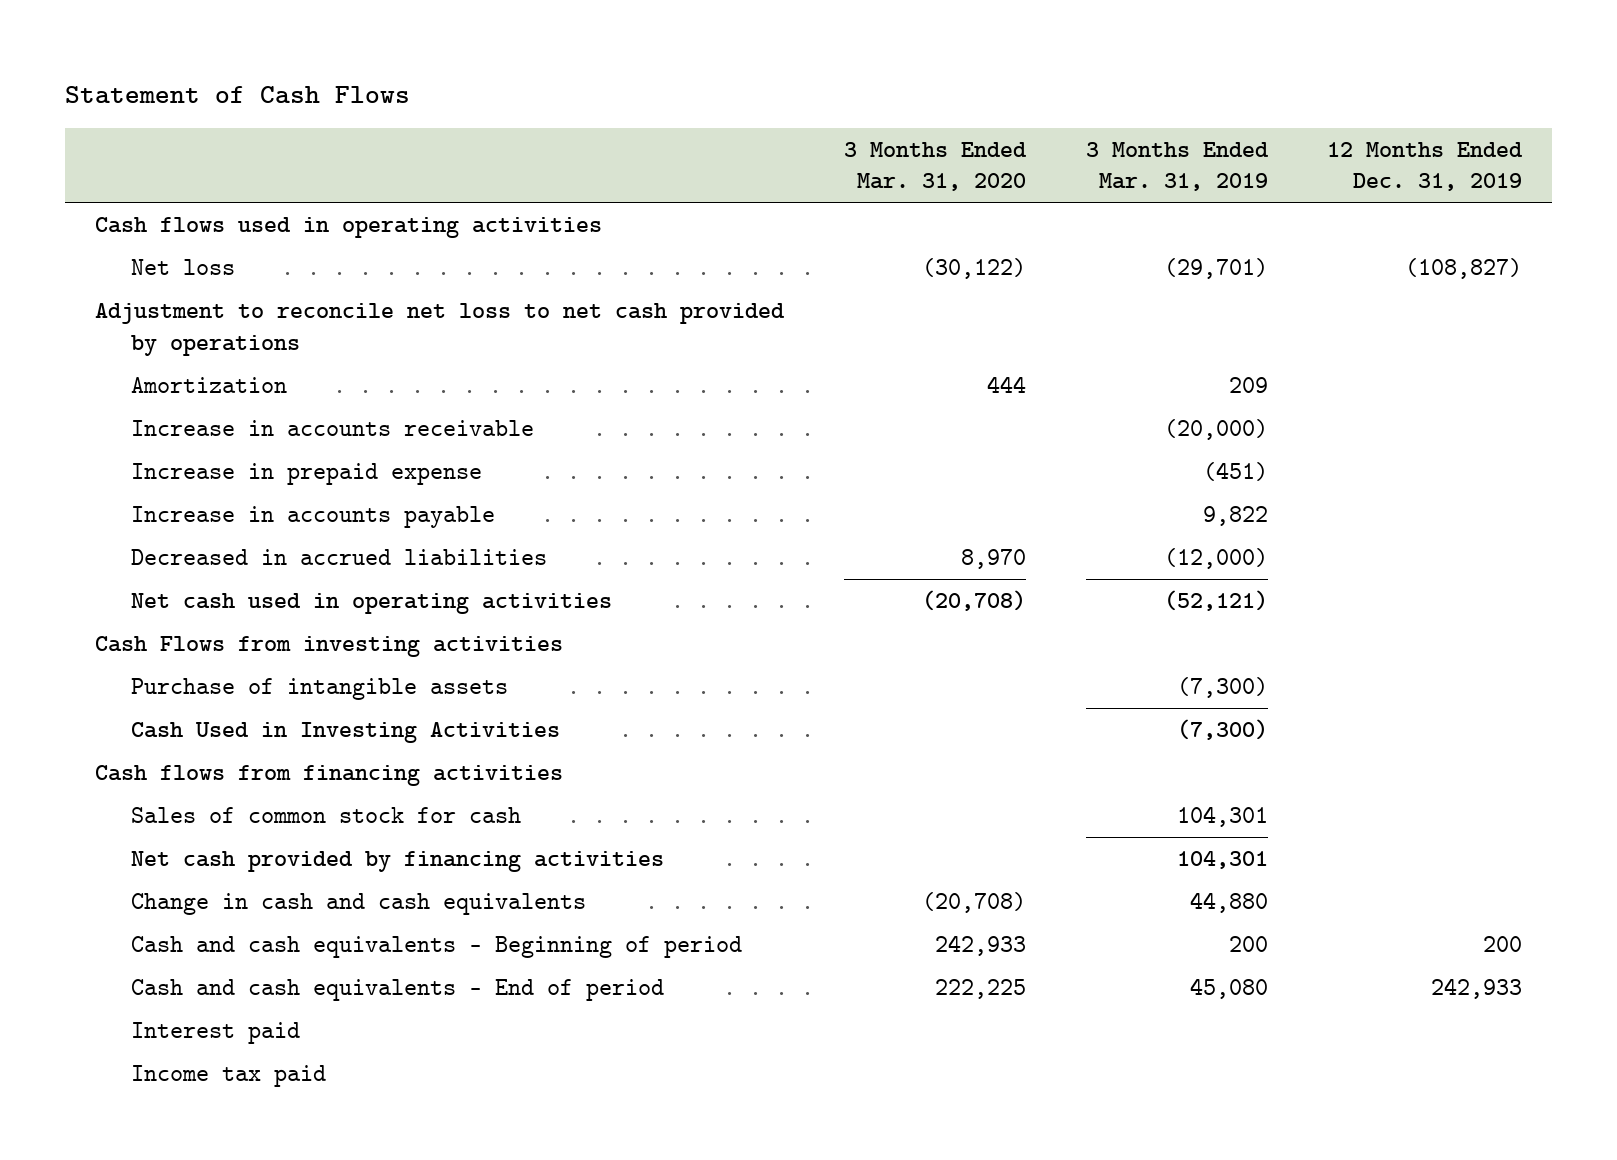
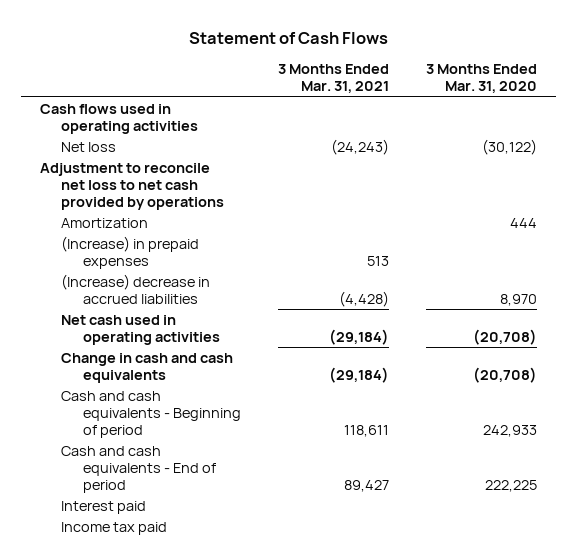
- | 3 Months Ended Mar. 31, 2020 | 3 Months Ended Mar. 31, 2019 | 12 Months Ended Dec. 31, 2019
+ | 3 Months Ended Mar. 31, 2021 | 3 Months Ended Mar. 31, 2020
- Increase in accounts receivable | | (20,000) |
- Increase in prepaid expense | | (451) |
- Increase in accounts payable | | 9,822 |
- Decreased in accrued liabilities | 8,970 | (12,000) |
+ (Increase) in prepaid expenses | 513 |
+ (Increase) decrease in accrued liabilities | (4,428) | 8,970
- Cash Flows from investing activities
- Purchase of intangible assets | | (7,300) |
- Cash Used in Investing Activities | | (7,300) |
- Cash flows from financing activities
- Sales of common stock for cash | | 104,301 |
- Net cash provided by financing activities | | 104,301 |

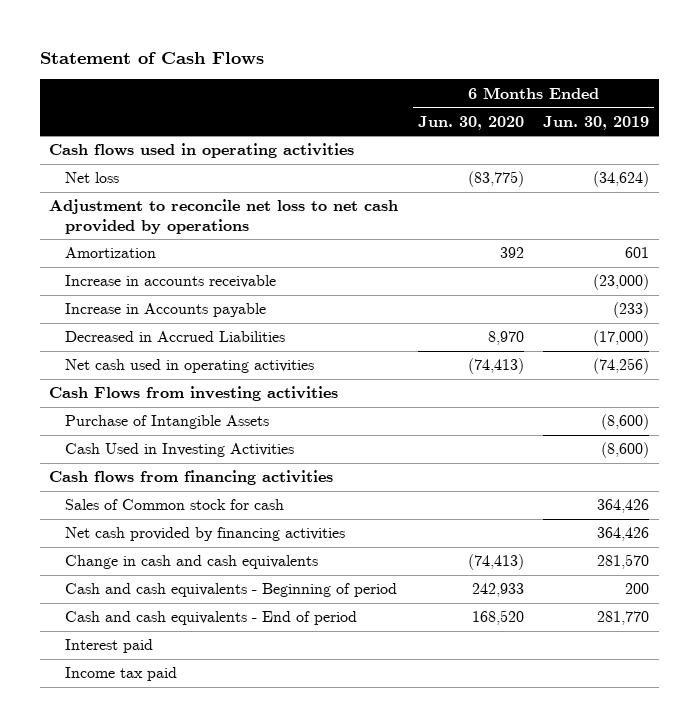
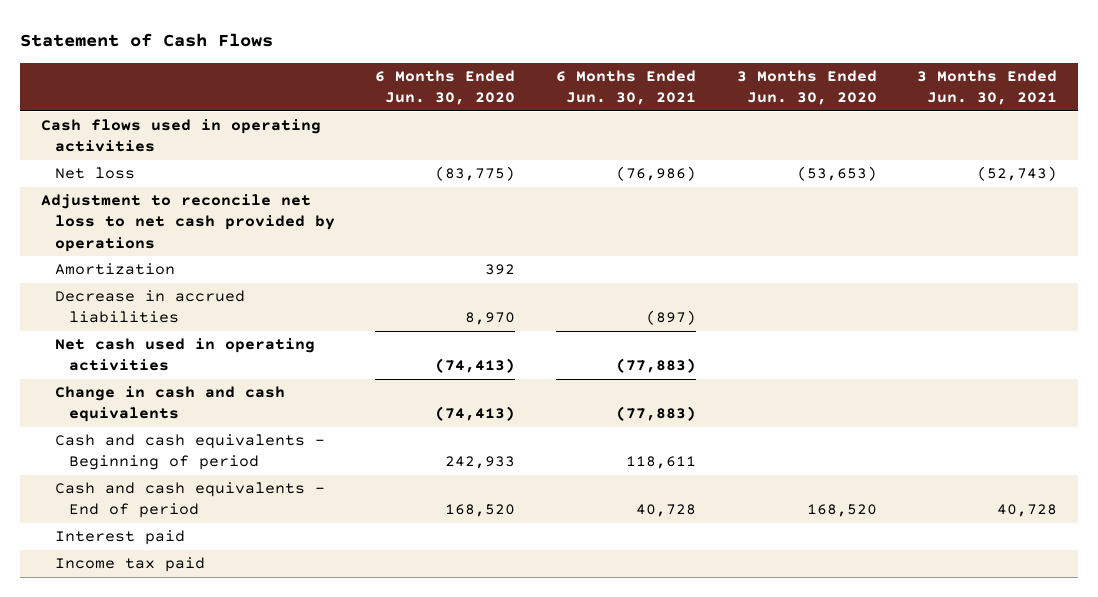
- | 6 Months Ended Jun. 30, 2020 | 6 Months Ended Jun. 30, 2019
+ | 6 Months Ended Jun. 30, 2020 | 6 Months Ended Jun. 30, 2021 | 3 Months Ended Jun. 30, 2020 | 3 Months Ended Jun. 30, 2021
- Increase in accounts receivable | | (23,000)
- Increase in Accounts payable | | (233)
- Decreased in Accrued Liabilities | 8,970 | (17,000)
+ Decrease in accrued liabilities | 8,970 | (897) | |
- Cash Flows from investing activities
- Purchase of Intangible Assets | | (8,600)
- Cash Used in Investing Activities | | (8,600)
- Cash flows from financing activities
- Sales of Common stock for cash | | 364,426
- Net cash provided by financing activities | | 364,426

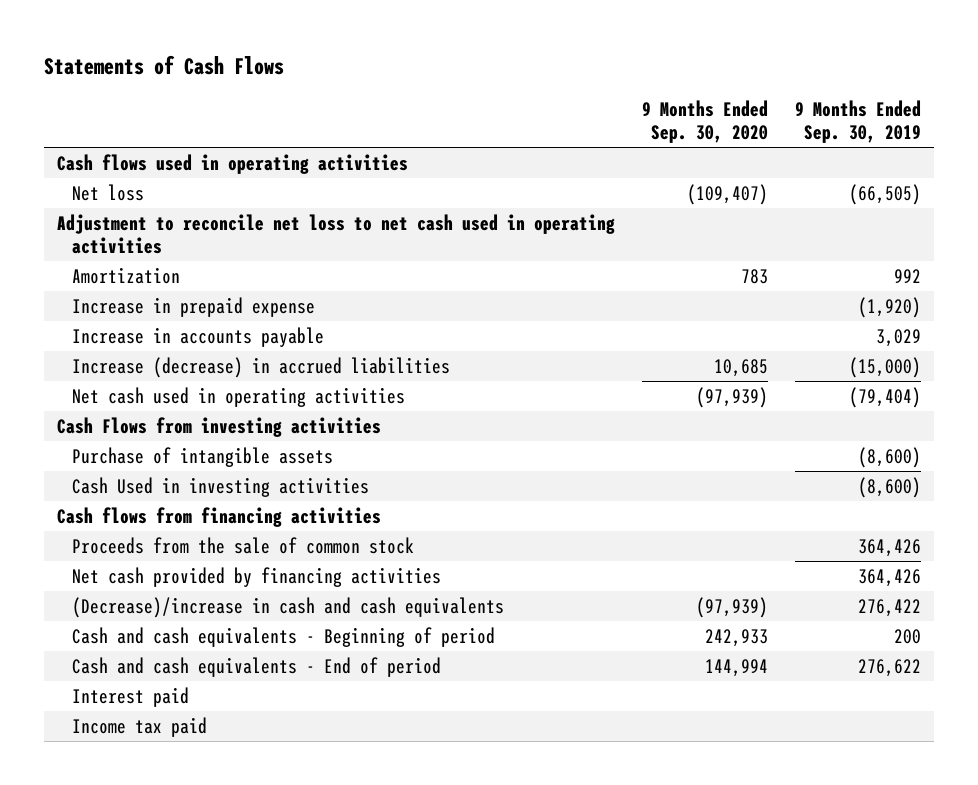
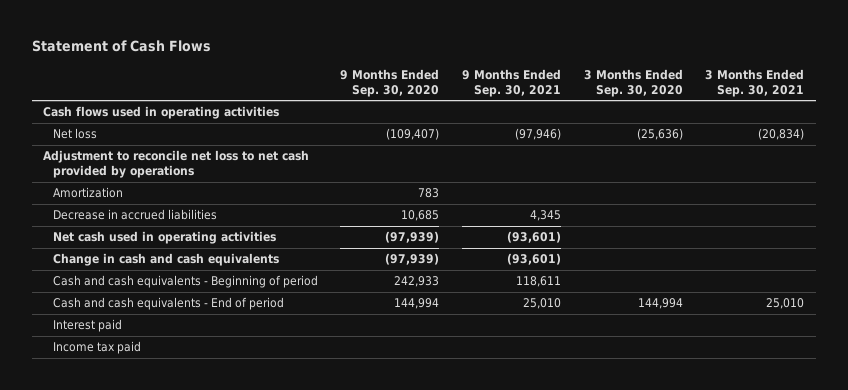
- Statements of Cash Flows
+ Statement of Cash Flows
- | 9 Months Ended Sep. 30, 2020 | 9 Months Ended Sep. 30, 2019
+ | 9 Months Ended Sep. 30, 2020 | 9 Months Ended Sep. 30, 2021 | 3 Months Ended Sep. 30, 2020 | 3 Months Ended Sep. 30, 2021
- Adjustment to reconcile net loss to net cash used in operating activities
+ Adjustment to reconcile net loss to net cash provided by operations
- Increase in prepaid expense | | (1,920)
- Increase in accounts payable | | 3,029
- Increase (decrease) in accrued liabilities | 10,685 | (15,000)
+ Decrease in accrued liabilities | 10,685 | 4,345 | |
- Cash Flows from investing activities
- Purchase of intangible assets | | (8,600)
- Cash Used in investing activities | | (8,600)
- Cash flows from financing activities
- Proceeds from the sale of common stock | | 364,426
- Net cash provided by financing activities | | 364,426
- (Decrease)/increase in cash and cash equivalents | (97,939) | 276,422
+ Change in cash and cash equivalents | (97,939) | (93,601) | |

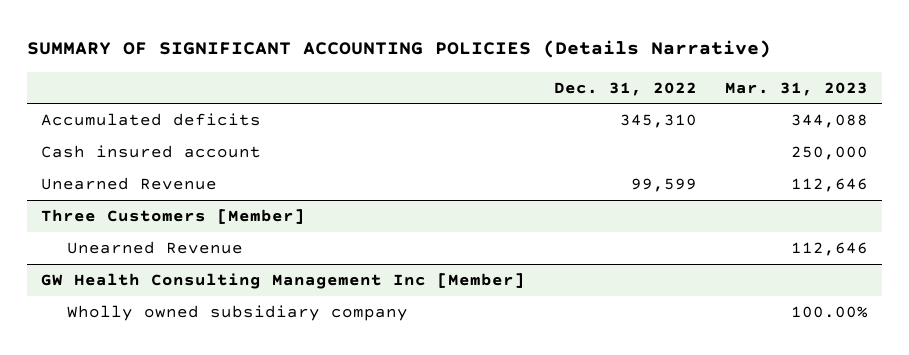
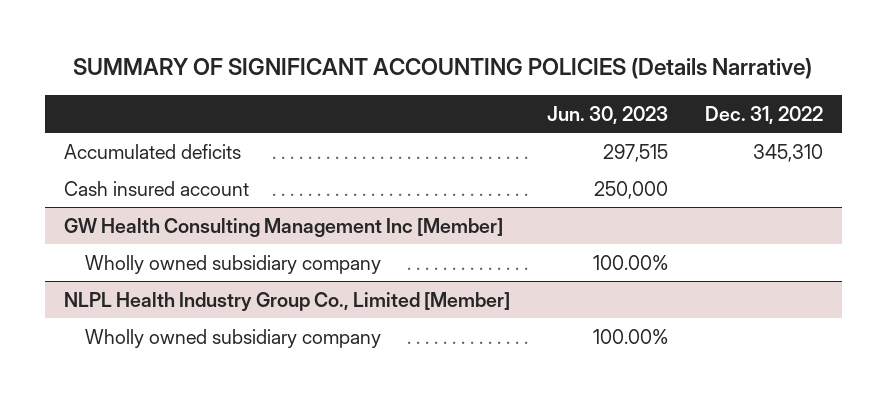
- | Dec. 31, 2022 | Mar. 31, 2023
+ | Jun. 30, 2023 | Dec. 31, 2022
- Unearned Revenue | 99,599 | 112,646
- Three Customers [Member]
- Unearned Revenue | | 112,646
+ NLPL Health Industry Group Co., Limited [Member]
+ Wholly owned subsidiary company | 100.00% |

